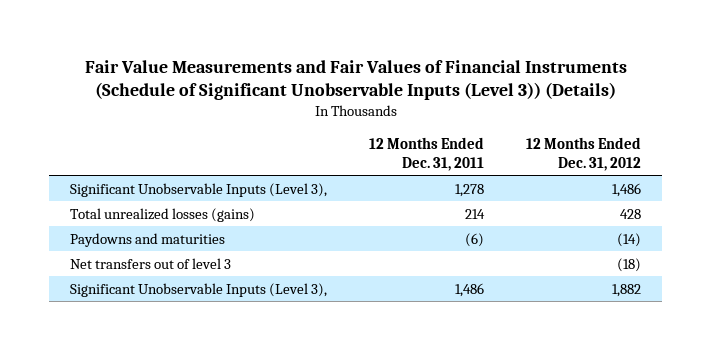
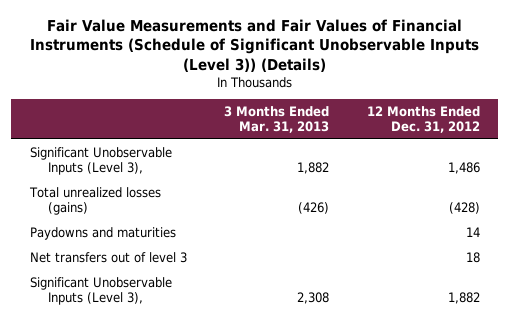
- | 12 Months Ended Dec. 31, 2011 | 12 Months Ended Dec. 31, 2012
+ | 3 Months Ended Mar. 31, 2013 | 12 Months Ended Dec. 31, 2012
- Total unrealized losses (gains) | 214 | 428
- Paydowns and maturities | (6) | (14)
- Net transfers out of level 3 | | (18)
+ Total unrealized losses (gains) | (426) | (428)
+ Paydowns and maturities | | 14
+ Net transfers out of level 3 | | 18

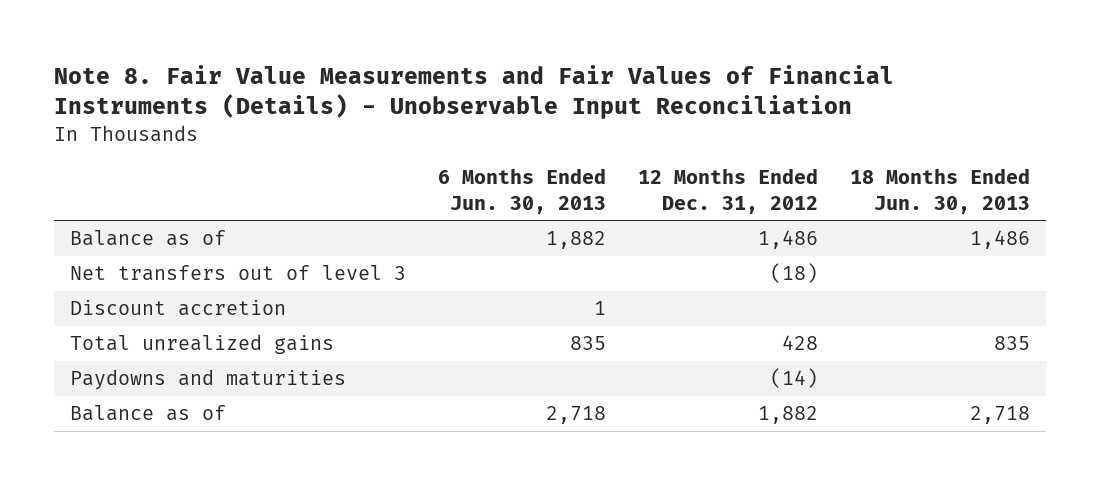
- Fair Value Measurements and Fair Values of Financial Instruments (Schedule of Significant Unobservable Inputs (Level 3)) (Details)
+ Note 8. Fair Value Measurements and Fair Values of Financial Instruments (Details) - Unobservable Input Reconciliation
- | 3 Months Ended Mar. 31, 2013 | 12 Months Ended Dec. 31, 2012
+ | 6 Months Ended Jun. 30, 2013 | 12 Months Ended Dec. 31, 2012 | 18 Months Ended Jun. 30, 2013
- Significant Unobservable Inputs (Level 3), | 1,882 | 1,486
- Total unrealized losses (gains) | (426) | (428)
- Paydowns and maturities | | 14
- Net transfers out of level 3 | | 18
- Significant Unobservable Inputs (Level 3), | 2,308 | 1,882
+ Balance as of | 1,882 | 1,486 | 1,486
+ Net transfers out of level 3 | | (18) |
+ Discount accretion | 1 | |
+ Total unrealized gains | 835 | 428 | 835
+ Paydowns and maturities | | (14) |
+ Balance as of | 2,718 | 1,882 | 2,718

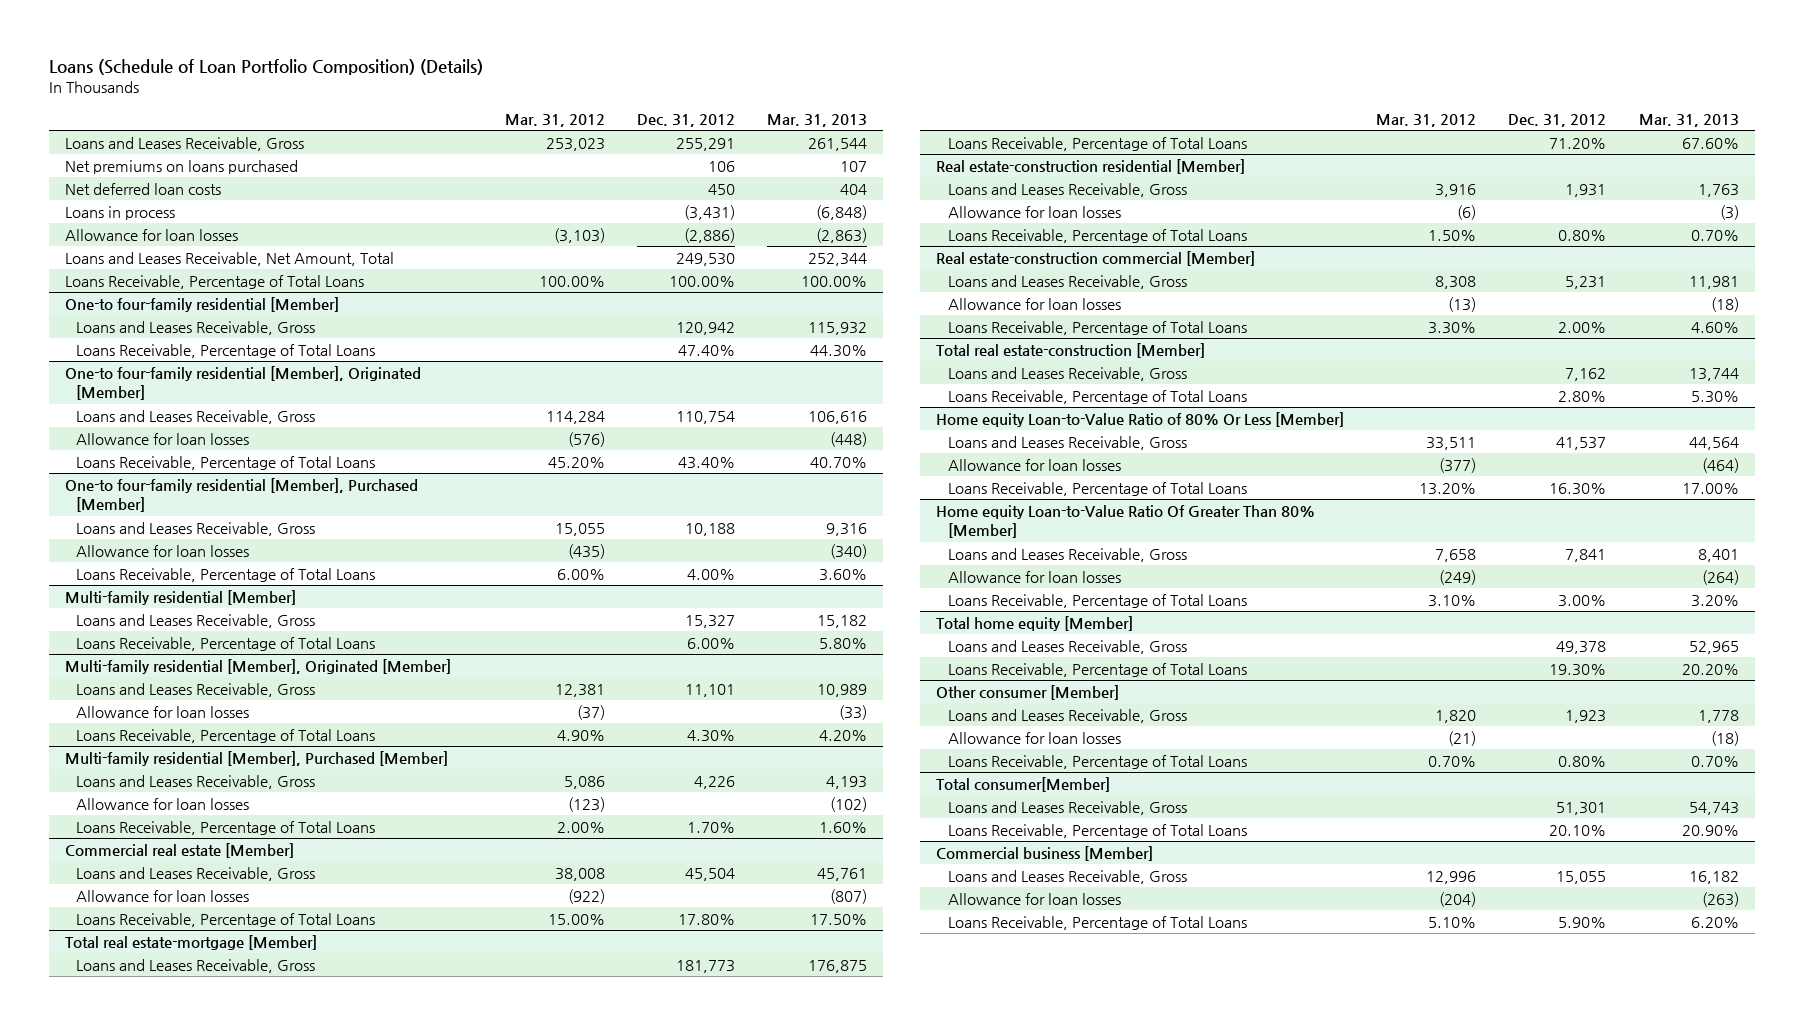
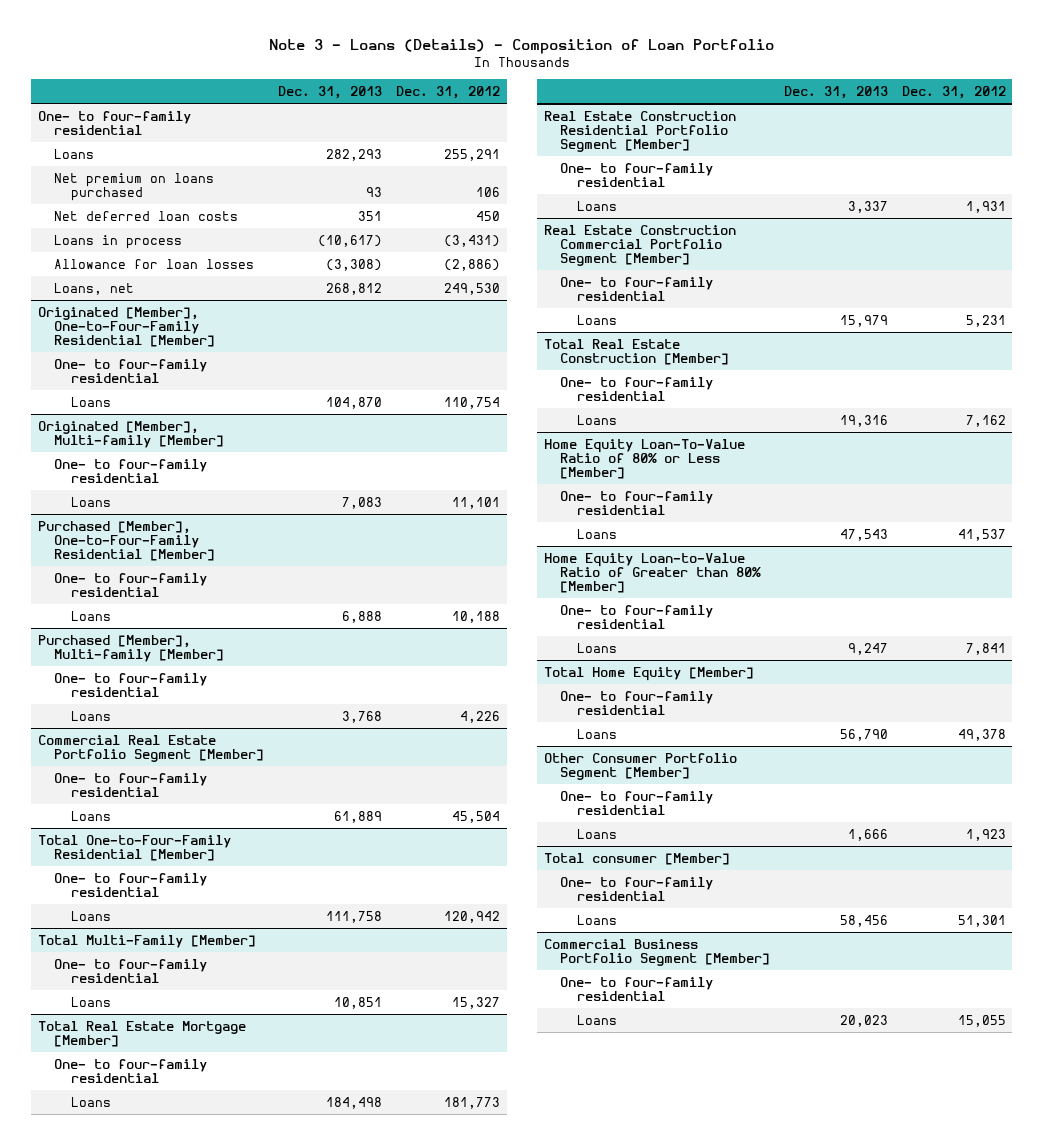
- Loans (Schedule of Loan Portfolio Composition) (Details)
+ Note 3 - Loans (Details) - Composition of Loan Portfolio
- | Mar. 31, 2012 | Dec. 31, 2012 | Mar. 31, 2013
+ | Dec. 31, 2013 | Dec. 31, 2012
- Loans and Leases Receivable, Gross | 253,023 | 255,291 | 261,544
- Net premiums on loans purchased | | 106 | 107
+ One- to four-family residential
+ Loans | 282,293 | 255,291
+ Net premium on loans purchased | 93 | 106
- Loans and Leases Receivable, Net Amount, Total | | 249,530 | 252,344
- Loans Receivable, Percentage of Total Loans | 100.00% | 100.00% | 100.00%
- One-to four-family residential [Member]
- Loans and Leases Receivable, Gross | | 120,942 | 115,932
- Loans Receivable, Percentage of Total Loans | | 47.40% | 44.30%
- One-to four-family residential [Member], Originated [Member]
- Loans and Leases Receivable, Gross | 114,284 | 110,754 | 106,616
- Allowance for loan losses | (576) | | (448)
- Loans Receivable, Percentage of Total Loans | 45.20% | 43.40% | 40.70%
- One-to four-family residential [Member], Purchased [Member]
- Loans and Leases Receivable, Gross | 15,055 | 10,188 | 9,316
- Allowance for loan losses | (435) | | (340)
- Loans Receivable, Percentage of Total Loans | 6.00% | 4.00% | 3.60%
- Multi-family residential [Member]
- Loans and Leases Receivable, Gross | | 15,327 | 15,182
- Loans Receivable, Percentage of Total Loans | | 6.00% | 5.80%
- Multi-family residential [Member], Originated [Member]
- Loans and Leases Receivable, Gross | 12,381 | 11,101 | 10,989
- Allowance for loan losses | (37) | | (33)
- Loans Receivable, Percentage of Total Loans | 4.90% | 4.30% | 4.20%
- Multi-family residential [Member], Purchased [Member]
- Loans and Leases Receivable, Gross | 5,086 | 4,226 | 4,193
- Allowance for loan losses | (123) | | (102)
- Loans Receivable, Percentage of Total Loans | 2.00% | 1.70% | 1.60%
- Commercial real estate [Member]
- Loans and Leases Receivable, Gross | 38,008 | 45,504 | 45,761
- Allowance for loan losses | (922) | | (807)
- Loans Receivable, Percentage of Total Loans | 15.00% | 17.80% | 17.50%
- Total real estate-mortgage [Member]
- Loans and Leases Receivable, Gross | | 181,773 | 176,875
- Loans Receivable, Percentage of Total Loans | | 71.20% | 67.60%
- Real estate-construction residential [Member]
- Loans and Leases Receivable, Gross | 3,916 | 1,931 | 1,763
- Allowance for loan losses | (6) | | (3)
- Loans Receivable, Percentage of Total Loans | 1.50% | 0.80% | 0.70%
- Real estate-construction commercial [Member]
- Loans and Leases Receivable, Gross | 8,308 | 5,231 | 11,981
- Allowance for loan losses | (13) | | (18)
- Loans Receivable, Percentage of Total Loans | 3.30% | 2.00% | 4.60%
- Total real estate-construction [Member]
- Loans and Leases Receivable, Gross | | 7,162 | 13,744
- Loans Receivable, Percentage of Total Loans | | 2.80% | 5.30%
- Home equity Loan-to-Value Ratio of 80% Or Less [Member]
- Loans and Leases Receivable, Gross | 33,511 | 41,537 | 44,564
- Allowance for loan losses | (377) | | (464)
- Loans Receivable, Percentage of Total Loans | 13.20% | 16.30% | 17.00%
- Home equity Loan-to-Value Ratio Of Greater Than 80% [Member]
- Loans and Leases Receivable, Gross | 7,658 | 7,841 | 8,401
- Allowance for loan losses | (249) | | (264)
- Loans Receivable, Percentage of Total Loans | 3.10% | 3.00% | 3.20%
- Total home equity [Member]
- Loans and Leases Receivable, Gross | | 49,378 | 52,965
- Loans Receivable, Percentage of Total Loans | | 19.30% | 20.20%
- Other consumer [Member]
- Loans and Leases Receivable, Gross | 1,820 | 1,923 | 1,778
- Allowance for loan losses | (21) | | (18)
- Loans Receivable, Percentage of Total Loans | 0.70% | 0.80% | 0.70%
- Total consumer[Member]
- Loans and Leases Receivable, Gross | | 51,301 | 54,743
- Loans Receivable, Percentage of Total Loans | | 20.10% | 20.90%
- Commercial business [Member]
- Loans and Leases Receivable, Gross | 12,996 | 15,055 | 16,182
- Allowance for loan losses | (204) | | (263)
- Loans Receivable, Percentage of Total Loans | 5.10% | 5.90% | 6.20%
+ Loans, net | 268,812 | 249,530
+ Originated [Member], One-to-Four-Family Residential [Member]
+ One- to four-family residential
+ Loans | 104,870 | 110,754
+ Originated [Member], Multi-family [Member]
+ One- to four-family residential
+ Loans | 7,083 | 11,101
+ Purchased [Member], One-to-Four-Family Residential [Member]
+ One- to four-family residential
+ Loans | 6,888 | 10,188
+ Purchased [Member], Multi-family [Member]
+ One- to four-family residential
+ Loans | 3,768 | 4,226
+ Commercial Real Estate Portfolio Segment [Member]
+ One- to four-family residential
+ Loans | 61,889 | 45,504
+ Total One-to-Four-Family Residential [Member]
+ One- to four-family residential
+ Loans | 111,758 | 120,942
+ Total Multi-Family [Member]
+ One- to four-family residential
+ Loans | 10,851 | 15,327
+ Total Real Estate Mortgage [Member]
+ One- to four-family residential
+ Loans | 184,498 | 181,773
+ Real Estate Construction Residential Portfolio Segment [Member]
+ One- to four-family residential
+ Loans | 3,337 | 1,931
+ Real Estate Construction Commercial Portfolio Segment [Member]
+ One- to four-family residential
+ Loans | 15,979 | 5,231
+ Total Real Estate Construction [Member]
+ One- to four-family residential
+ Loans | 19,316 | 7,162
+ Home Equity Loan-To-Value Ratio of 80% or Less [Member]
+ One- to four-family residential
+ Loans | 47,543 | 41,537
+ Home Equity Loan-to-Value Ratio of Greater than 80% [Member]
+ One- to four-family residential
+ Loans | 9,247 | 7,841
+ Total Home Equity [Member]
+ One- to four-family residential
+ Loans | 56,790 | 49,378
+ Other Consumer Portfolio Segment [Member]
+ One- to four-family residential
+ Loans | 1,666 | 1,923
+ Total consumer [Member]
+ One- to four-family residential
+ Loans | 58,456 | 51,301
+ Commercial Business Portfolio Segment [Member]
+ One- to four-family residential
+ Loans | 20,023 | 15,055

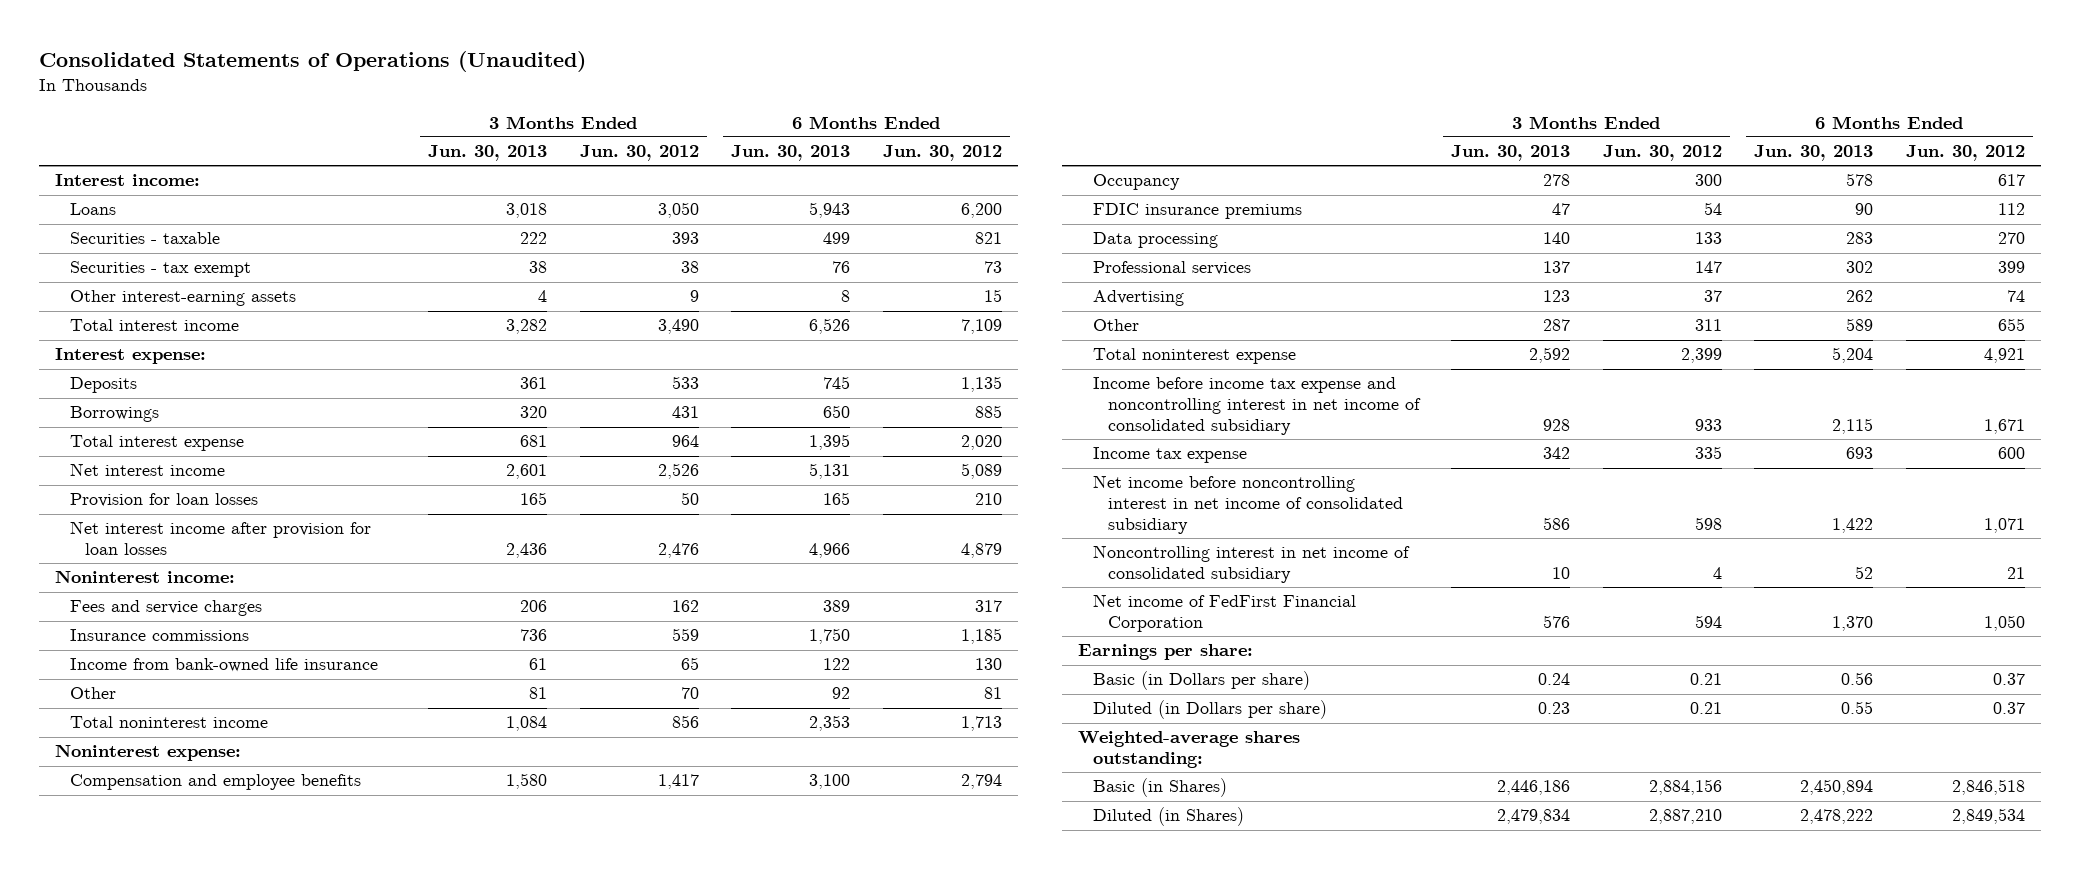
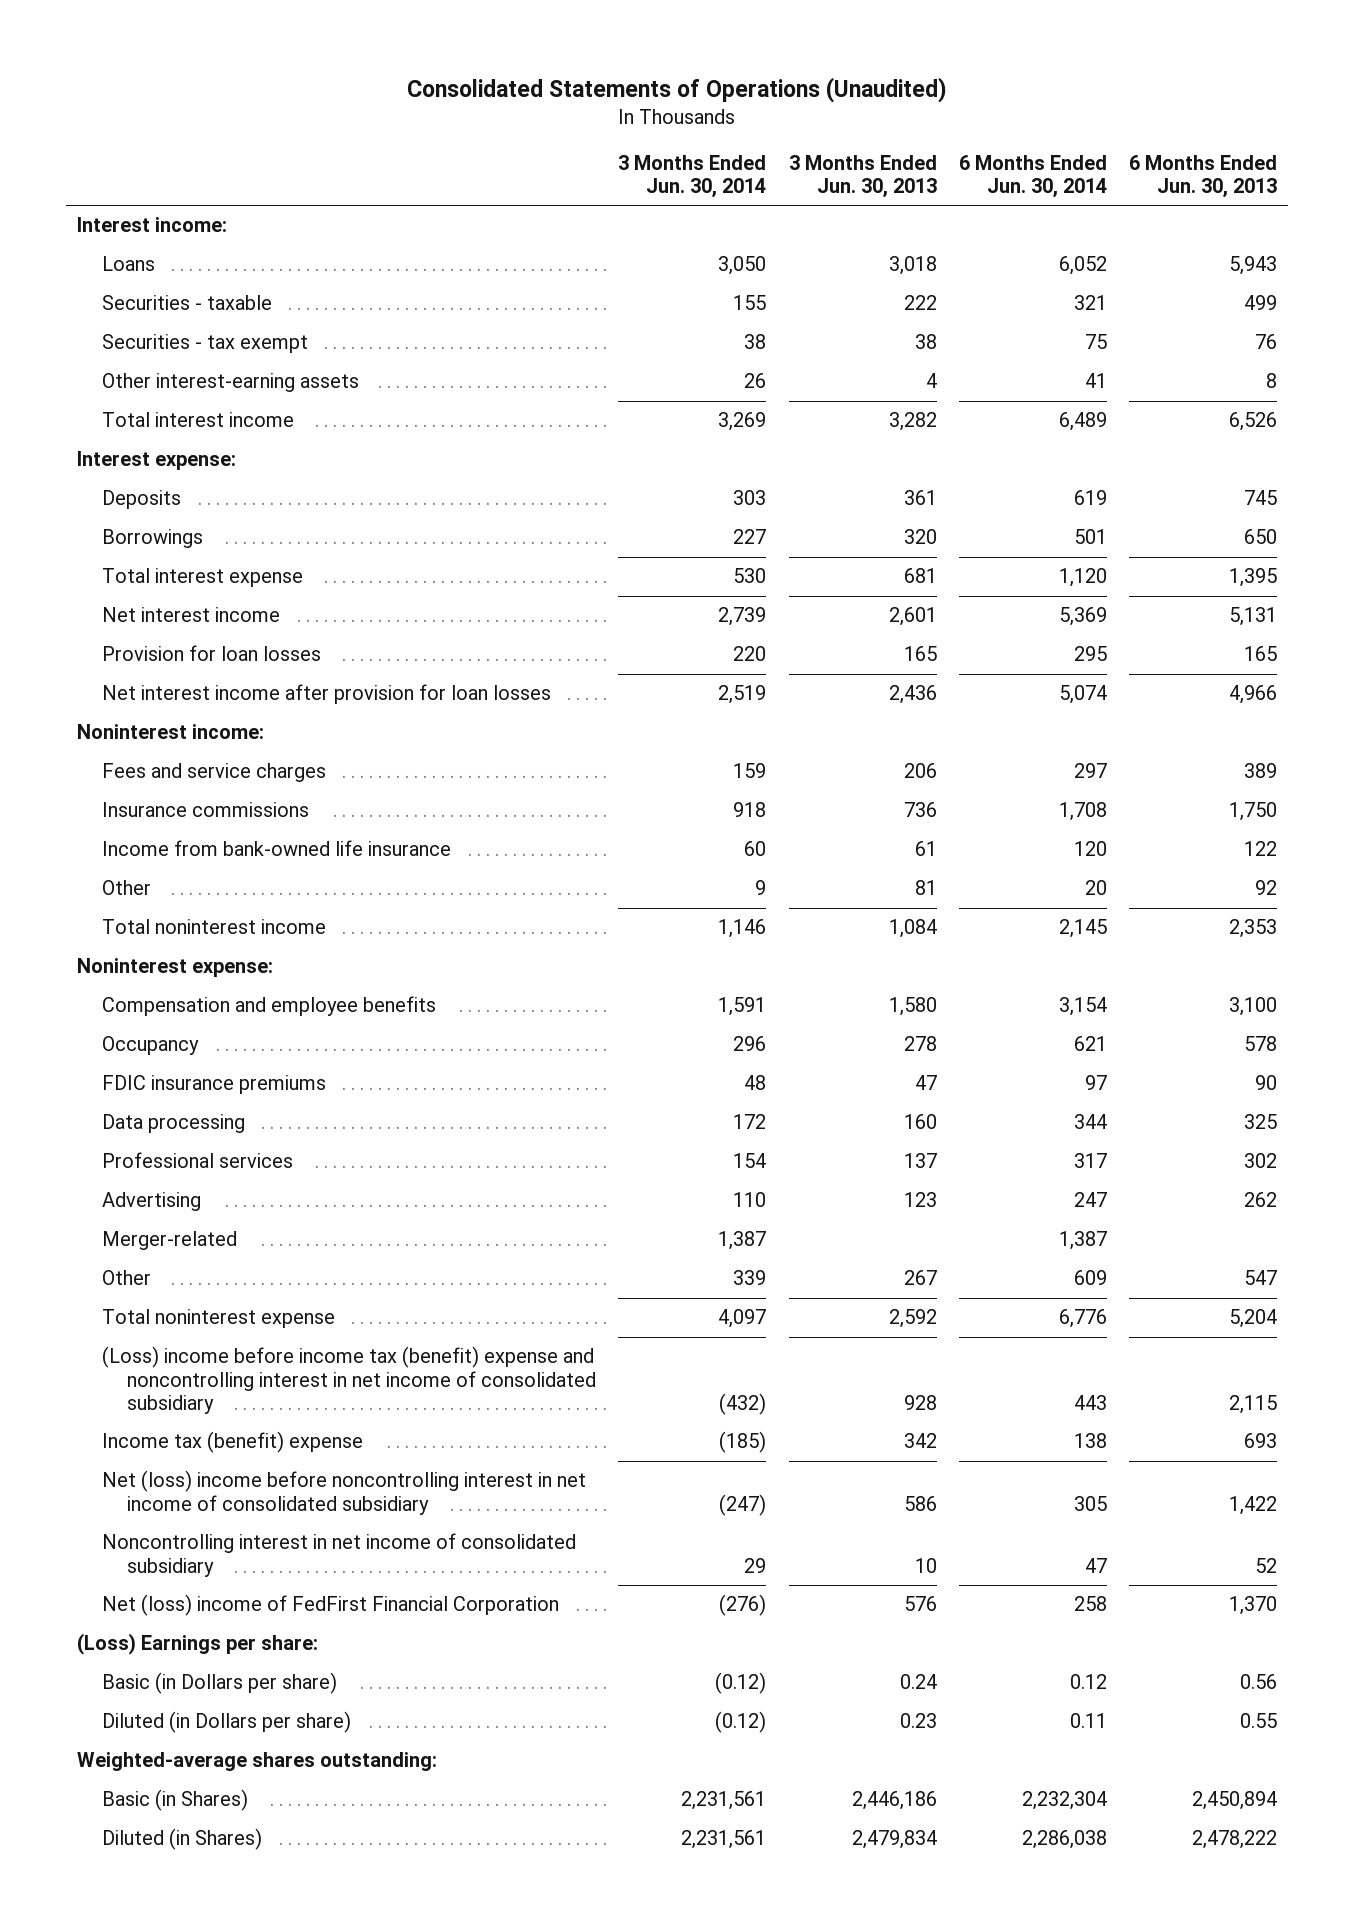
- | 3 Months Ended Jun. 30, 2013 | 3 Months Ended Jun. 30, 2012 | 6 Months Ended Jun. 30, 2013 | 6 Months Ended Jun. 30, 2012
+ | 3 Months Ended Jun. 30, 2014 | 3 Months Ended Jun. 30, 2013 | 6 Months Ended Jun. 30, 2014 | 6 Months Ended Jun. 30, 2013
- Data processing | 140 | 133 | 283 | 270
+ Data processing | 172 | 160 | 344 | 325
- Other | 287 | 311 | 589 | 655
+ Merger-related | 1,387 | | 1,387 |
+ Other | 339 | 267 | 609 | 547
- Income before income tax expense and noncontrolling interest in net income of consolidated subsidiary | 928 | 933 | 2,115 | 1,671
- Income tax expense | 342 | 335 | 693 | 600
- Net income before noncontrolling interest in net income of consolidated subsidiary | 586 | 598 | 1,422 | 1,071
+ (Loss) income before income tax (benefit) expense and noncontrolling interest in net income of consolidated subsidiary | (432) | 928 | 443 | 2,115
+ Income tax (benefit) expense | (185) | 342 | 138 | 693
+ Net (loss) income before noncontrolling interest in net income of consolidated subsidiary | (247) | 586 | 305 | 1,422
- Net income of FedFirst Financial Corporation | 576 | 594 | 1,370 | 1,050
- Earnings per share:
+ Net (loss) income of FedFirst Financial Corporation | (276) | 576 | 258 | 1,370
+ (Loss) Earnings per share:

